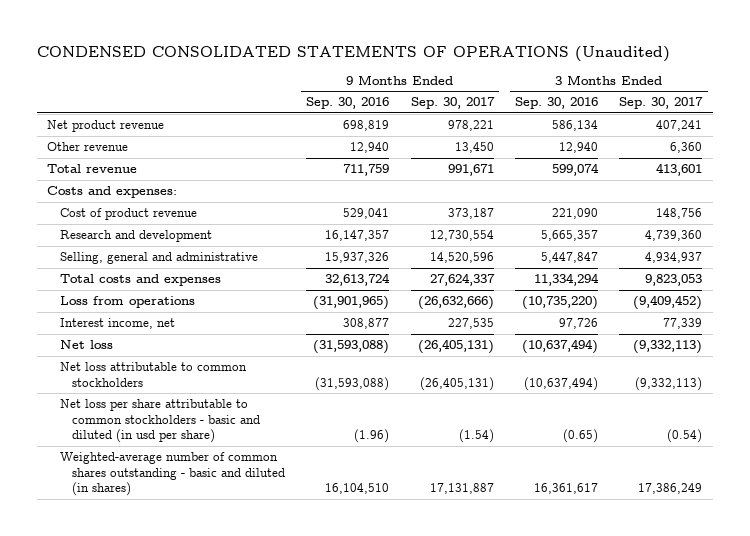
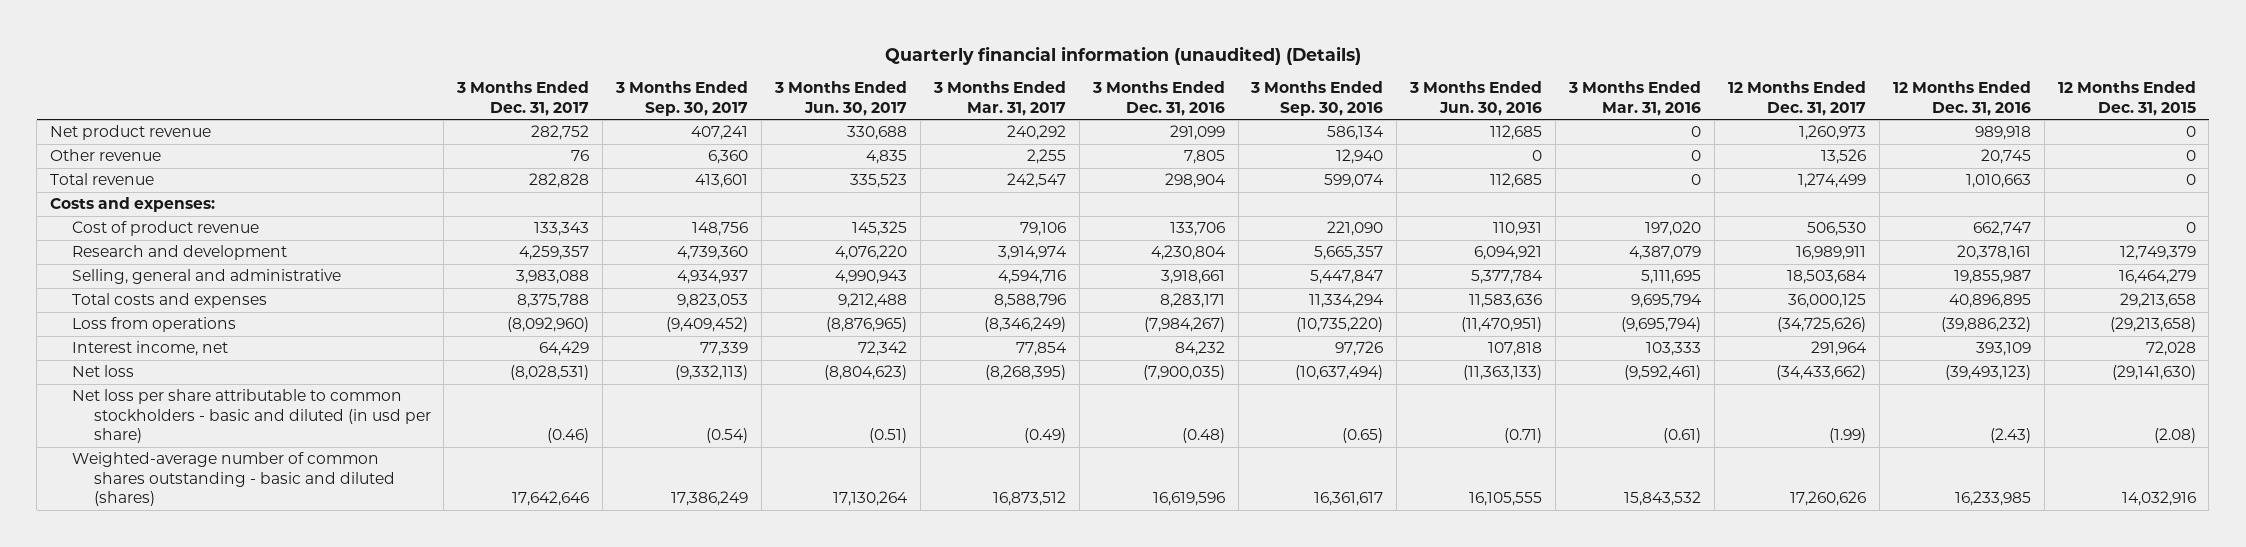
- CONDENSED CONSOLIDATED STATEMENTS OF OPERATIONS (Unaudited)
+ Quarterly financial information (unaudited) (Details)
- | 9 Months Ended Sep. 30, 2016 | 9 Months Ended Sep. 30, 2017 | 3 Months Ended Sep. 30, 2016 | 3 Months Ended Sep. 30, 2017
+ | 3 Months Ended Dec. 31, 2017 | 3 Months Ended Sep. 30, 2017 | 3 Months Ended Jun. 30, 2017 | 3 Months Ended Mar. 31, 2017 | 3 Months Ended Dec. 31, 2016 | 3 Months Ended Sep. 30, 2016 | 3 Months Ended Jun. 30, 2016 | 3 Months Ended Mar. 31, 2016 | 12 Months Ended Dec. 31, 2017 | 12 Months Ended Dec. 31, 2016 | 12 Months Ended Dec. 31, 2015
- Net loss attributable to common stockholders | (31,593,088) | (26,405,131) | (10,637,494) | (9,332,113)
- Weighted-average number of common shares outstanding - basic and diluted (in shares) | 16,104,510 | 17,131,887 | 16,361,617 | 17,386,249
+ Weighted-average number of common shares outstanding - basic and diluted (shares) | 17,642,646 | 17,386,249 | 17,130,264 | 16,873,512 | 16,619,596 | 16,361,617 | 16,105,555 | 15,843,532 | 17,260,626 | 16,233,985 | 14,032,916

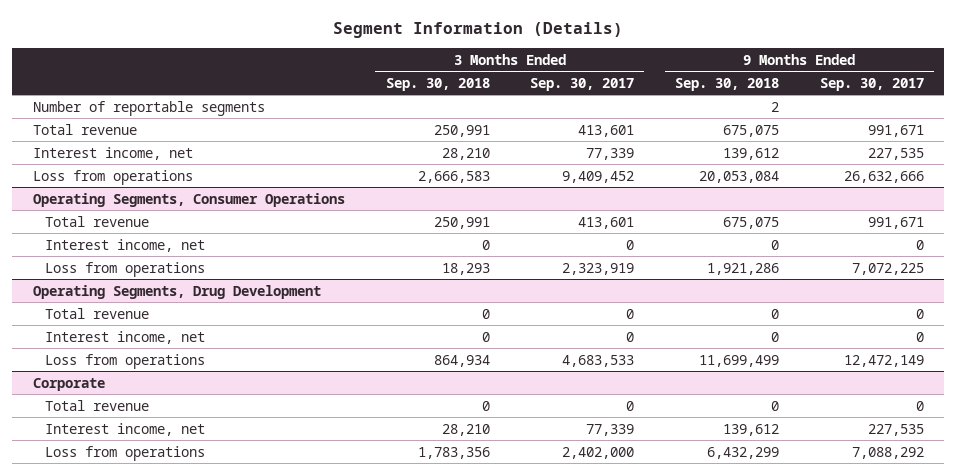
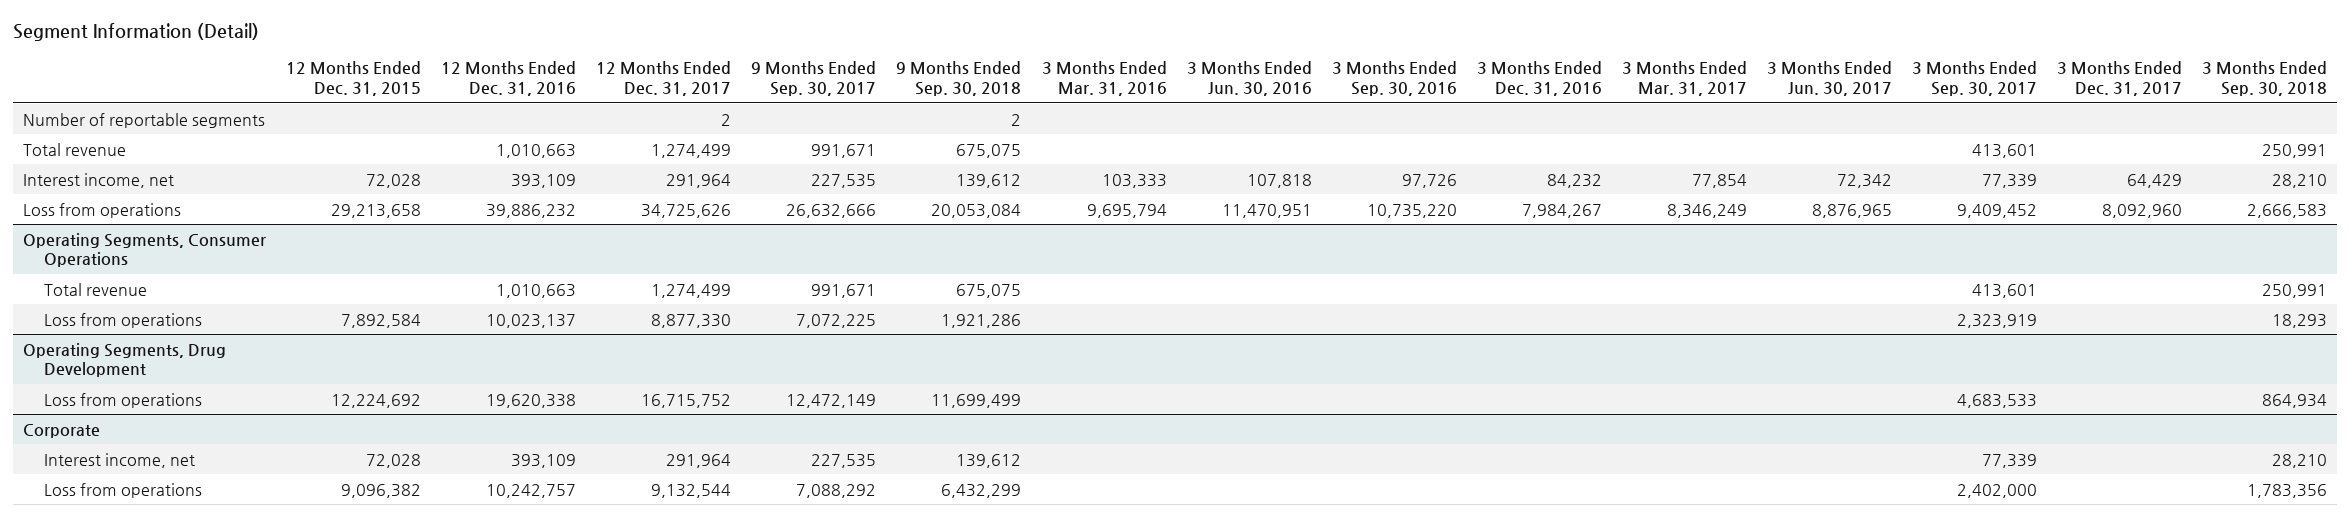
- Segment Information (Details)
+ Segment Information (Detail)
- | 3 Months Ended Sep. 30, 2018 | 3 Months Ended Sep. 30, 2017 | 9 Months Ended Sep. 30, 2018 | 9 Months Ended Sep. 30, 2017
+ | 12 Months Ended Dec. 31, 2015 | 12 Months Ended Dec. 31, 2016 | 12 Months Ended Dec. 31, 2017 | 9 Months Ended Sep. 30, 2017 | 9 Months Ended Sep. 30, 2018 | 3 Months Ended Mar. 31, 2016 | 3 Months Ended Jun. 30, 2016 | 3 Months Ended Sep. 30, 2016 | 3 Months Ended Dec. 31, 2016 | 3 Months Ended Mar. 31, 2017 | 3 Months Ended Jun. 30, 2017 | 3 Months Ended Sep. 30, 2017 | 3 Months Ended Dec. 31, 2017 | 3 Months Ended Sep. 30, 2018
@ Operating Segments, Consumer Operations
- Interest income, net | 0 | 0 | 0 | 0
@ Operating Segments, Drug Development
- Total revenue | 0 | 0 | 0 | 0
- Interest income, net | 0 | 0 | 0 | 0
@ Corporate
- Total revenue | 0 | 0 | 0 | 0

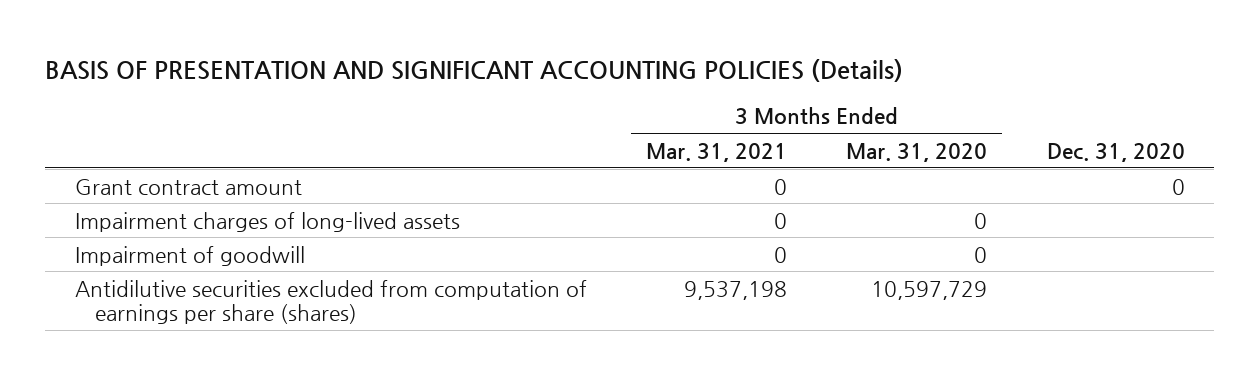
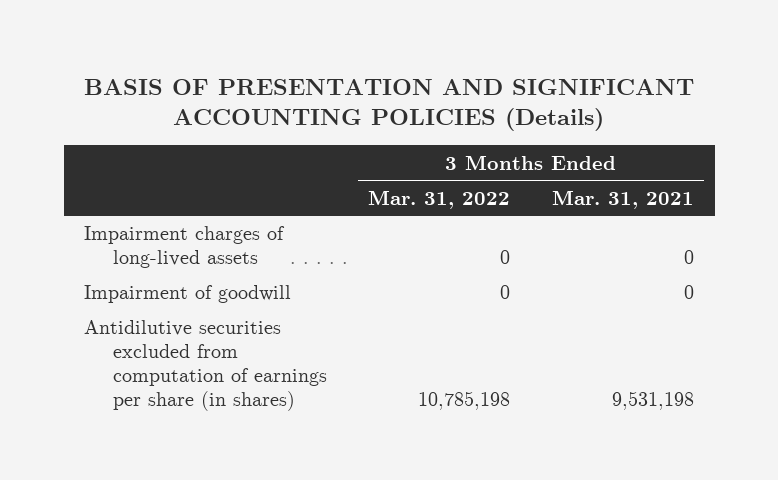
- | 3 Months Ended Mar. 31, 2021 | 3 Months Ended Mar. 31, 2020 | Dec. 31, 2020
+ | 3 Months Ended Mar. 31, 2022 | 3 Months Ended Mar. 31, 2021
- Grant contract amount | 0 | | 0
- Antidilutive securities excluded from computation of earnings per share (shares) | 9,537,198 | 10,597,729 |
+ Antidilutive securities excluded from computation of earnings per share (in shares) | 10,785,198 | 9,531,198

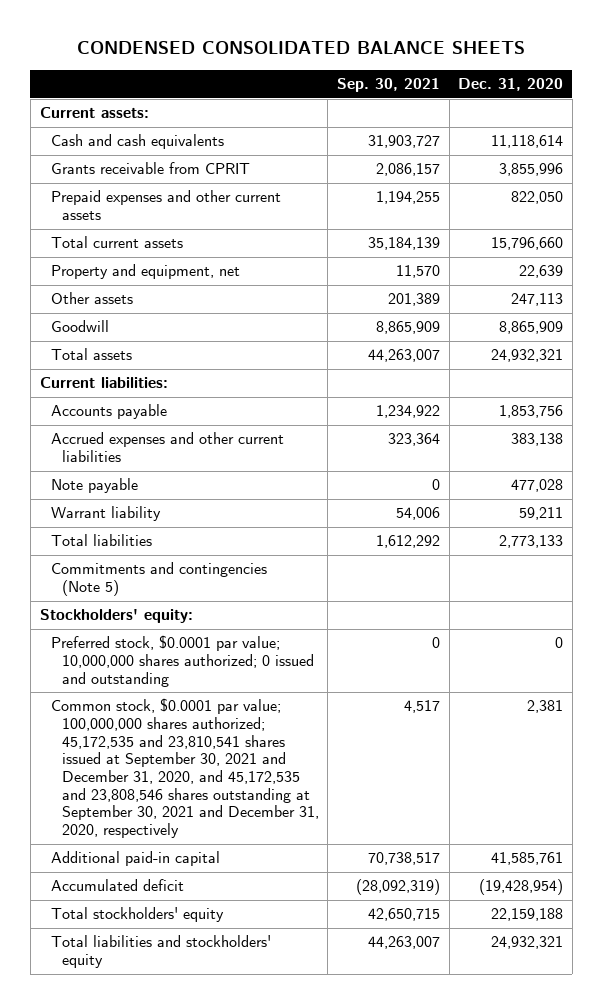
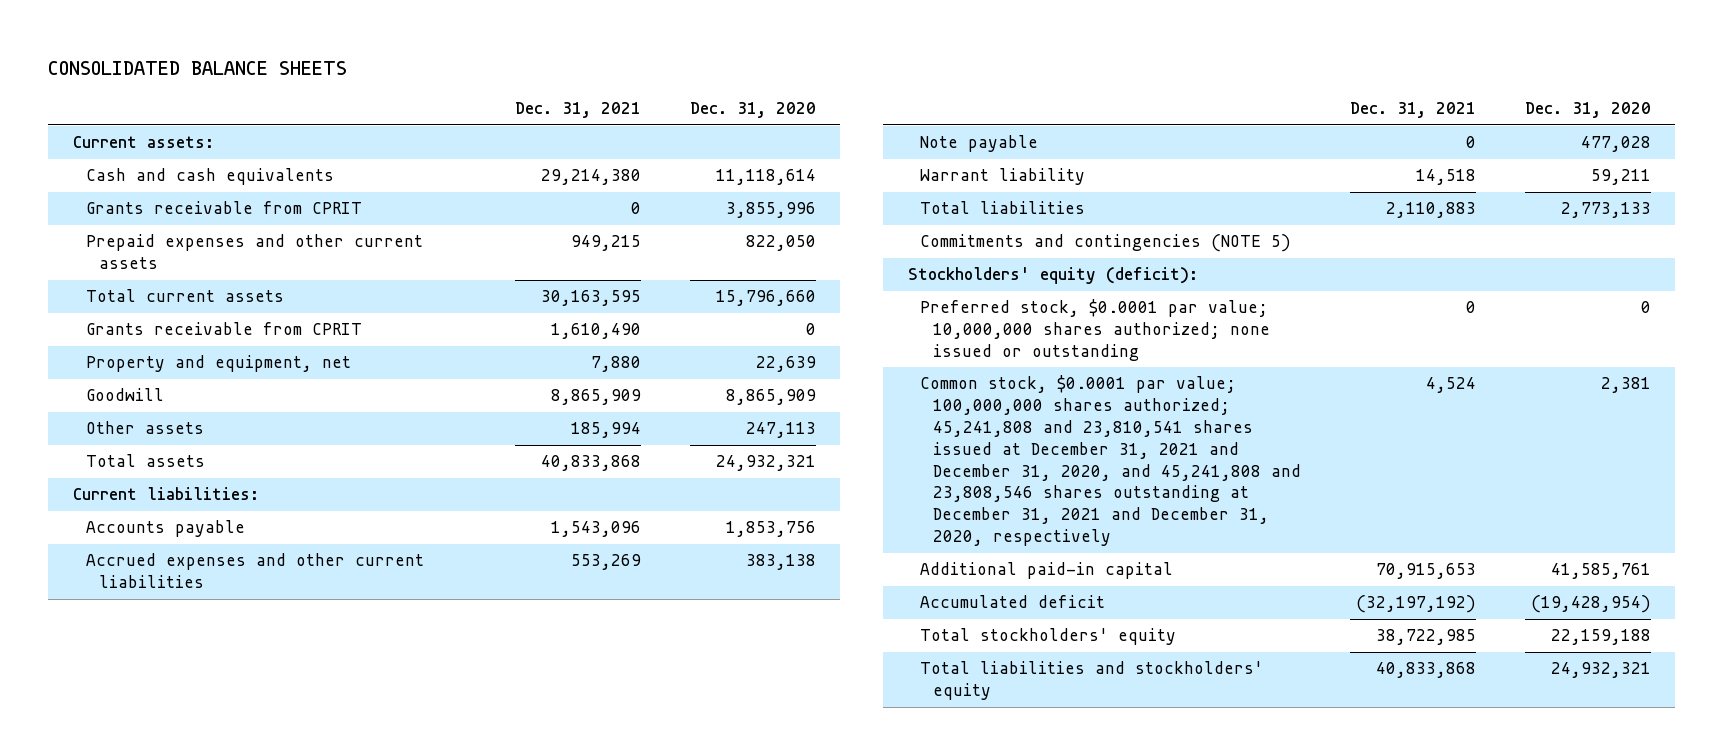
- CONDENSED CONSOLIDATED BALANCE SHEETS
+ CONSOLIDATED BALANCE SHEETS
- | Sep. 30, 2021 | Dec. 31, 2020
+ | Dec. 31, 2021 | Dec. 31, 2020
+ Grants receivable from CPRIT | 1,610,490 | 0
moved down: Other assets | 185,994 | 247,113
- Commitments and contingencies (Note 5)
- Stockholders' equity:
- Preferred stock, $0.0001 par value; 10,000,000 shares authorized; 0 issued and outstanding | 0 | 0
- Common stock, $0.0001 par value; 100,000,000 shares authorized; 45,172,535 and 23,810,541 shares issued at September 30, 2021 and December 31, 2020, and 45,172,535 and 23,808,546 shares outstanding at September 30, 2021 and December 31, 2020, respectively | 4,517 | 2,381
+ Commitments and contingencies (NOTE 5)
+ Stockholders' equity (deficit):
+ Preferred stock, $0.0001 par value; 10,000,000 shares authorized; none issued or outstanding | 0 | 0
+ Common stock, $0.0001 par value; 100,000,000 shares authorized; 45,241,808 and 23,810,541 shares issued at December 31, 2021 and December 31, 2020, and 45,241,808 and 23,808,546 shares outstanding at December 31, 2021 and December 31, 2020, respectively | 4,524 | 2,381

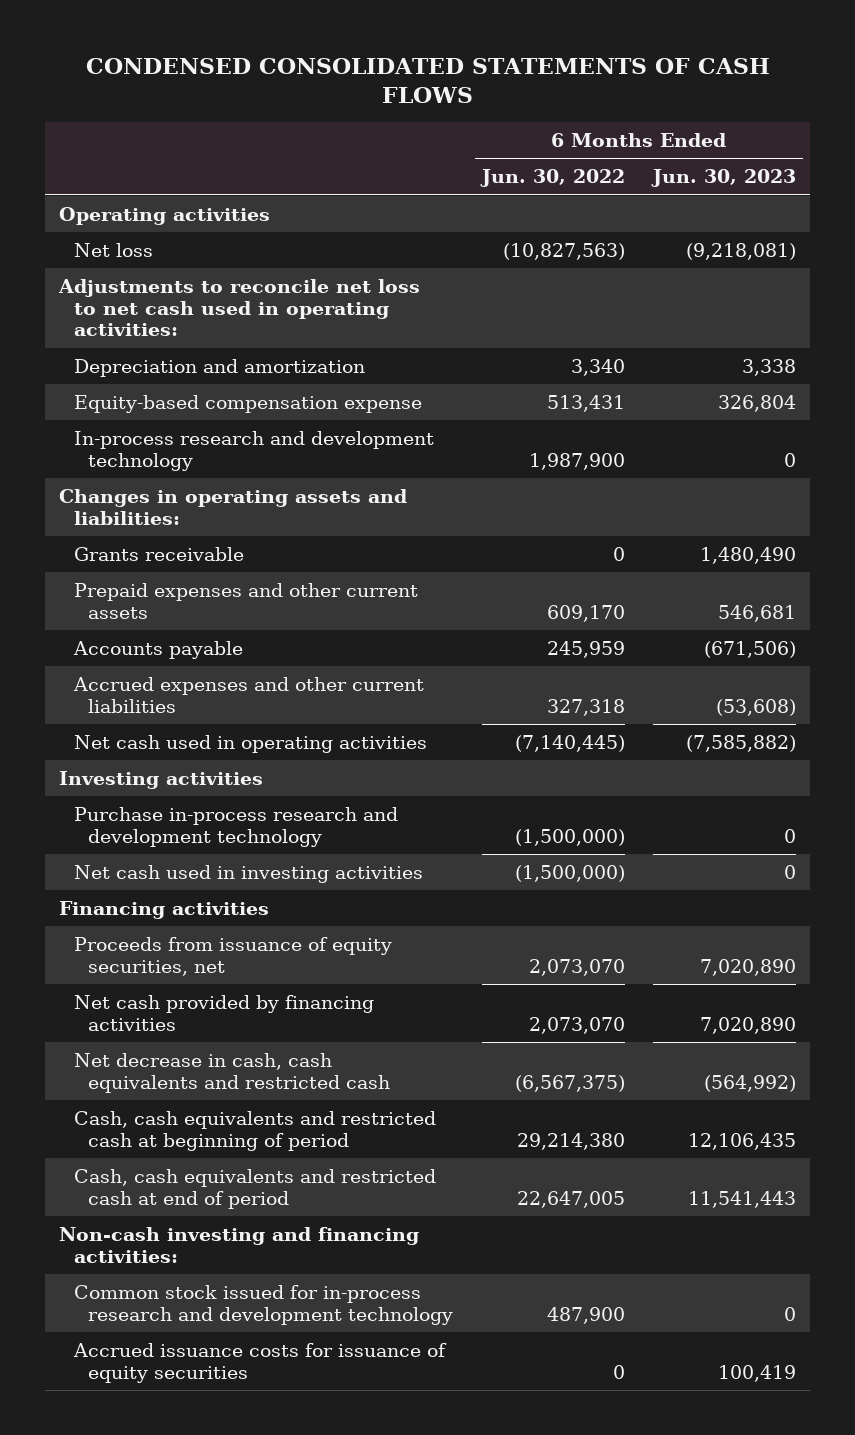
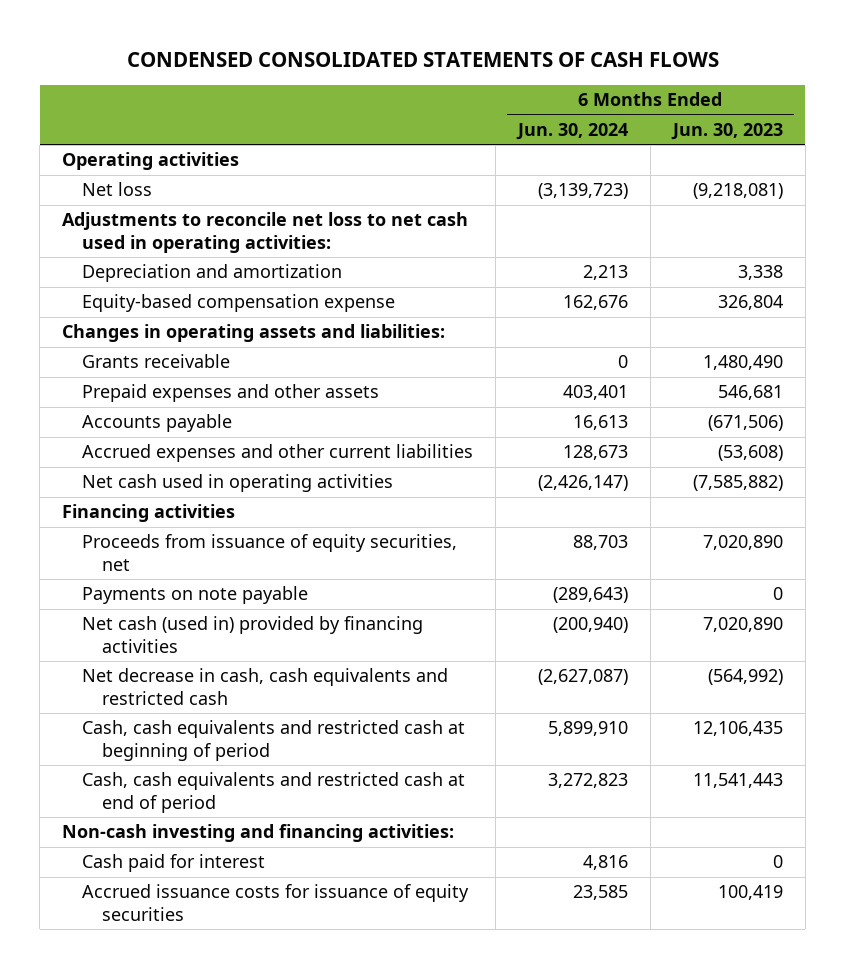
- | 6 Months Ended Jun. 30, 2022 | 6 Months Ended Jun. 30, 2023
+ | 6 Months Ended Jun. 30, 2024 | 6 Months Ended Jun. 30, 2023
- In-process research and development technology | 1,987,900 | 0
- Prepaid expenses and other current assets | 609,170 | 546,681
+ Prepaid expenses and other assets | 403,401 | 546,681
- Investing activities
- Purchase in-process research and development technology | (1,500,000) | 0
- Net cash used in investing activities | (1,500,000) | 0
- Net cash provided by financing activities | 2,073,070 | 7,020,890
+ Payments on note payable | (289,643) | 0
+ Net cash (used in) provided by financing activities | (200,940) | 7,020,890
- Common stock issued for in-process research and development technology | 487,900 | 0
+ Cash paid for interest | 4,816 | 0

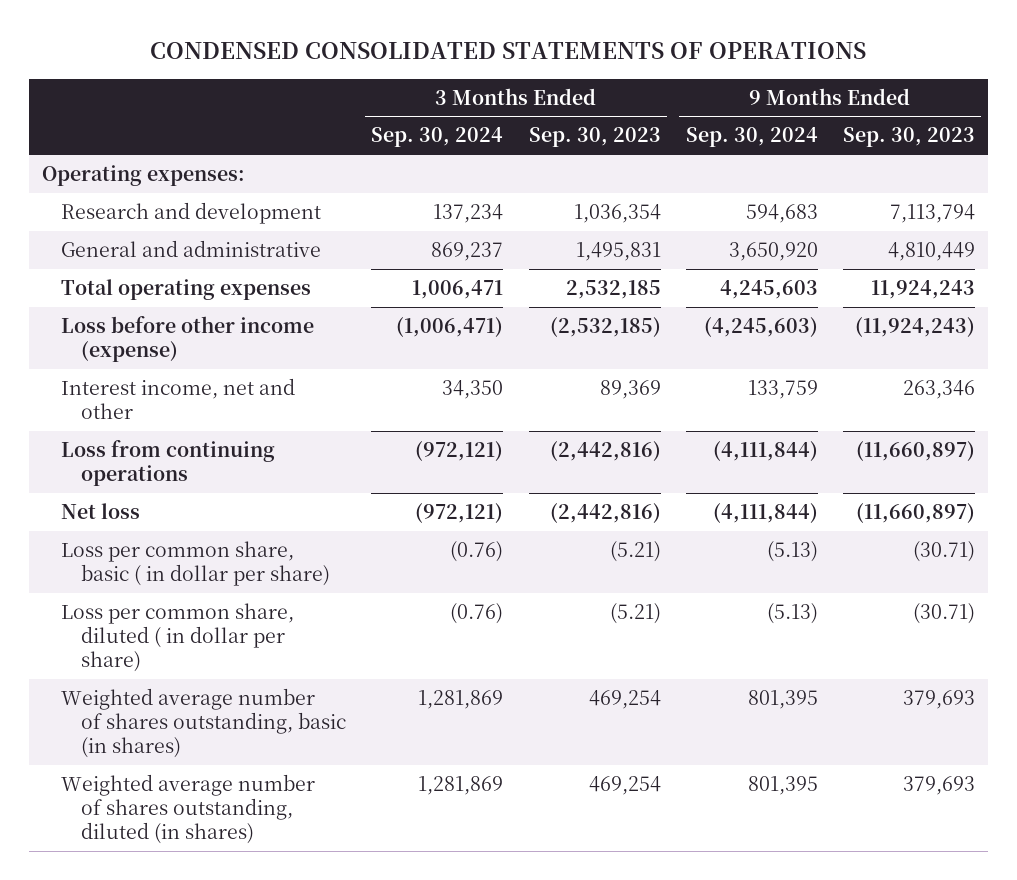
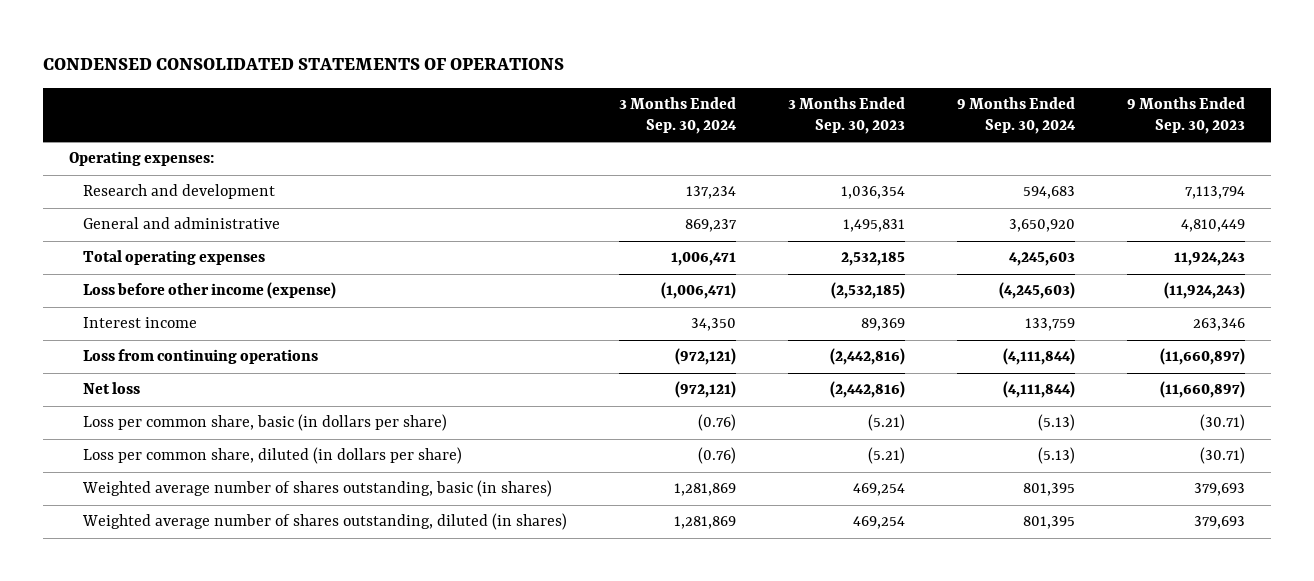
- Interest income, net and other | 34,350 | 89,369 | 133,759 | 263,346
+ Interest income | 34,350 | 89,369 | 133,759 | 263,346
- Loss per common share, basic ( in dollar per share) | (0.76) | (5.21) | (5.13) | (30.71)
- Loss per common share, diluted ( in dollar per share) | (0.76) | (5.21) | (5.13) | (30.71)
+ Loss per common share, basic (in dollars per share) | (0.76) | (5.21) | (5.13) | (30.71)
+ Loss per common share, diluted (in dollars per share) | (0.76) | (5.21) | (5.13) | (30.71)

